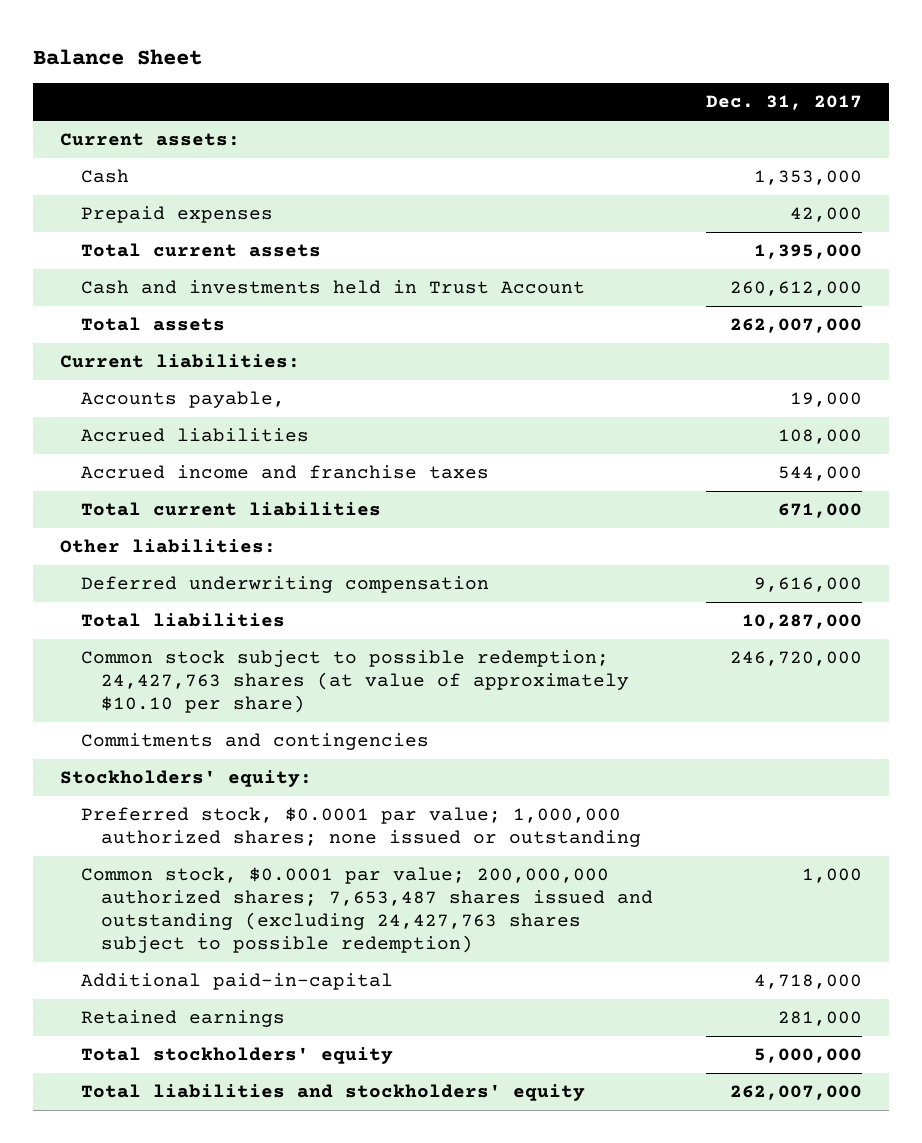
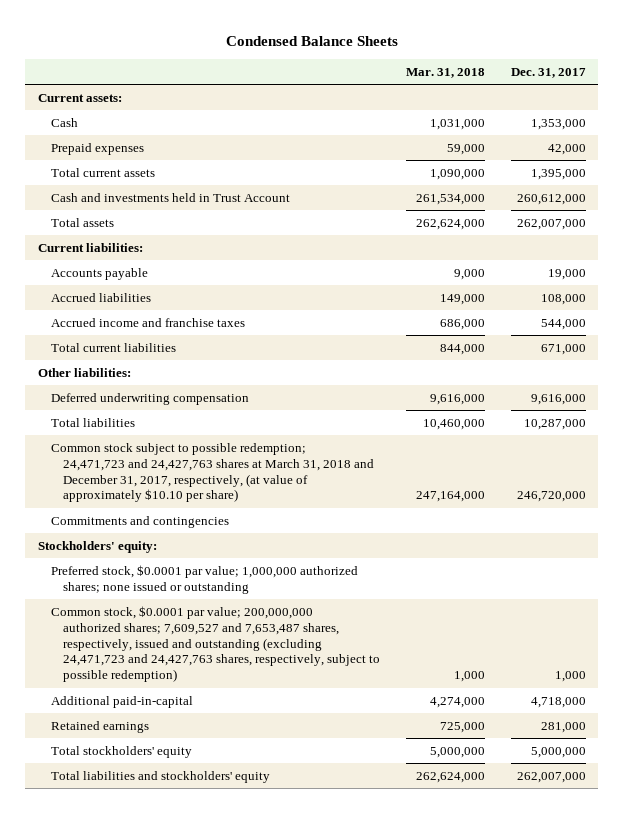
- Balance Sheet
+ Condensed Balance Sheets
- | Dec. 31, 2017
+ | Mar. 31, 2018 | Dec. 31, 2017
- Accounts payable, | 19,000
+ Accounts payable | 9,000 | 19,000
- Common stock subject to possible redemption; 24,427,763 shares (at value of approximately $10.10 per share) | 246,720,000
+ Common stock subject to possible redemption; 24,471,723 and 24,427,763 shares at March 31, 2018 and December 31, 2017, respectively, (at value of approximately $10.10 per share) | 247,164,000 | 246,720,000
- Common stock, $0.0001 par value; 200,000,000 authorized shares; 7,653,487 shares issued and outstanding (excluding 24,427,763 shares subject to possible redemption) | 1,000
+ Common stock, $0.0001 par value; 200,000,000 authorized shares; 7,609,527 and 7,653,487 shares, respectively, issued and outstanding (excluding 24,471,723 and 24,427,763 shares, respectively, subject to possible redemption) | 1,000 | 1,000

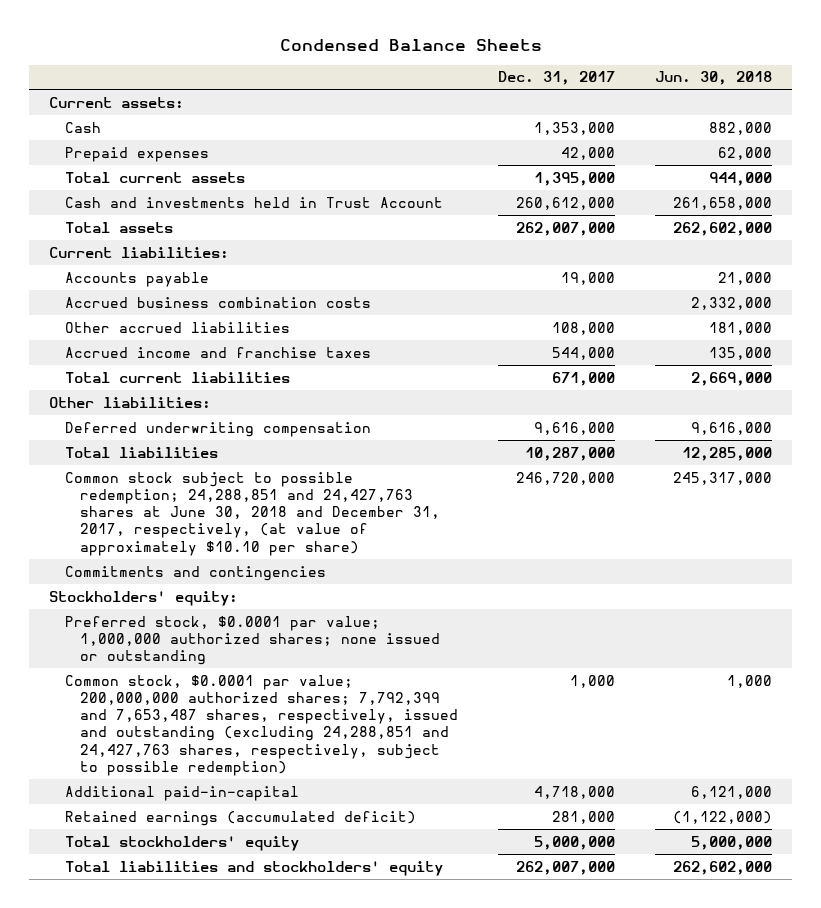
- | Mar. 31, 2018 | Dec. 31, 2017
+ | Dec. 31, 2017 | Jun. 30, 2018
- Accrued liabilities | 149,000 | 108,000
+ Accrued business combination costs | | 2,332,000
+ Other accrued liabilities | 108,000 | 181,000
- Common stock subject to possible redemption; 24,471,723 and 24,427,763 shares at March 31, 2018 and December 31, 2017, respectively, (at value of approximately $10.10 per share) | 247,164,000 | 246,720,000
+ Common stock subject to possible redemption; 24,288,851 and 24,427,763 shares at June 30, 2018 and December 31, 2017, respectively, (at value of approximately $10.10 per share) | 246,720,000 | 245,317,000
- Common stock, $0.0001 par value; 200,000,000 authorized shares; 7,609,527 and 7,653,487 shares, respectively, issued and outstanding (excluding 24,471,723 and 24,427,763 shares, respectively, subject to possible redemption) | 1,000 | 1,000
+ Common stock, $0.0001 par value; 200,000,000 authorized shares; 7,792,399 and 7,653,487 shares, respectively, issued and outstanding (excluding 24,288,851 and 24,427,763 shares, respectively, subject to possible redemption) | 1,000 | 1,000
- Retained earnings | 725,000 | 281,000
+ Retained earnings (accumulated deficit) | 281,000 | (1,122,000)

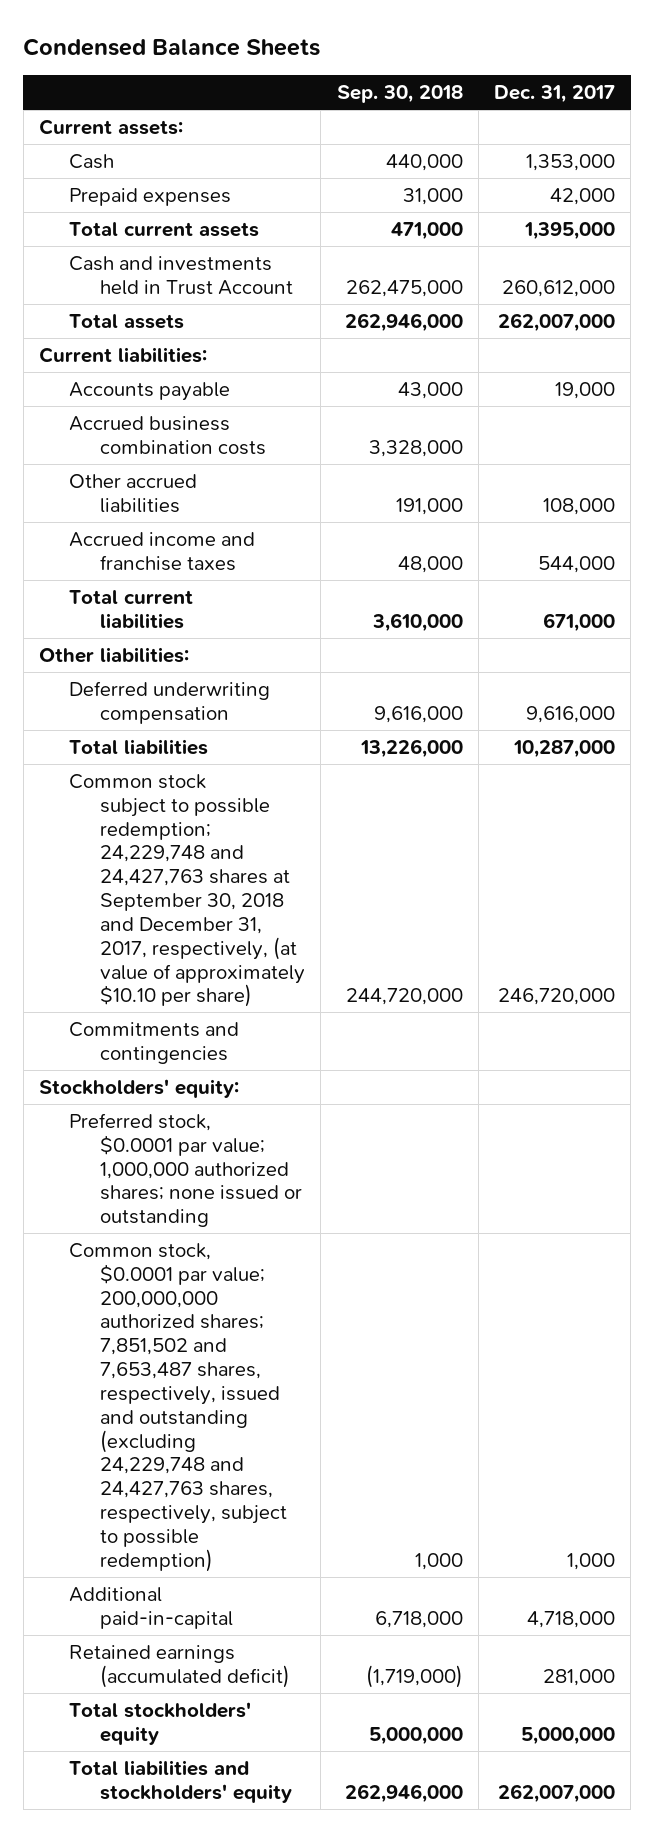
- | Dec. 31, 2017 | Jun. 30, 2018
+ | Sep. 30, 2018 | Dec. 31, 2017
- Common stock subject to possible redemption; 24,288,851 and 24,427,763 shares at June 30, 2018 and December 31, 2017, respectively, (at value of approximately $10.10 per share) | 246,720,000 | 245,317,000
+ Common stock subject to possible redemption; 24,229,748 and 24,427,763 shares at September 30, 2018 and December 31, 2017, respectively, (at value of approximately $10.10 per share) | 244,720,000 | 246,720,000
- Common stock, $0.0001 par value; 200,000,000 authorized shares; 7,792,399 and 7,653,487 shares, respectively, issued and outstanding (excluding 24,288,851 and 24,427,763 shares, respectively, subject to possible redemption) | 1,000 | 1,000
+ Common stock, $0.0001 par value; 200,000,000 authorized shares; 7,851,502 and 7,653,487 shares, respectively, issued and outstanding (excluding 24,229,748 and 24,427,763 shares, respectively, subject to possible redemption) | 1,000 | 1,000

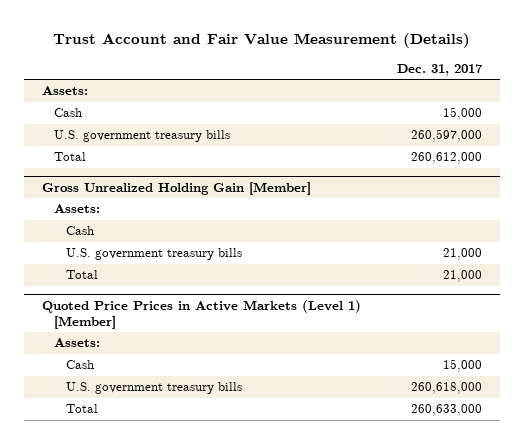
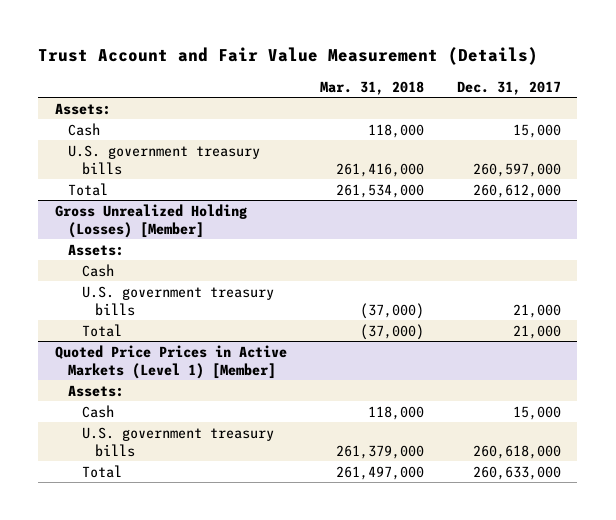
- | Dec. 31, 2017
+ | Mar. 31, 2018 | Dec. 31, 2017
- Gross Unrealized Holding Gain [Member]
+ Gross Unrealized Holding (Losses) [Member]

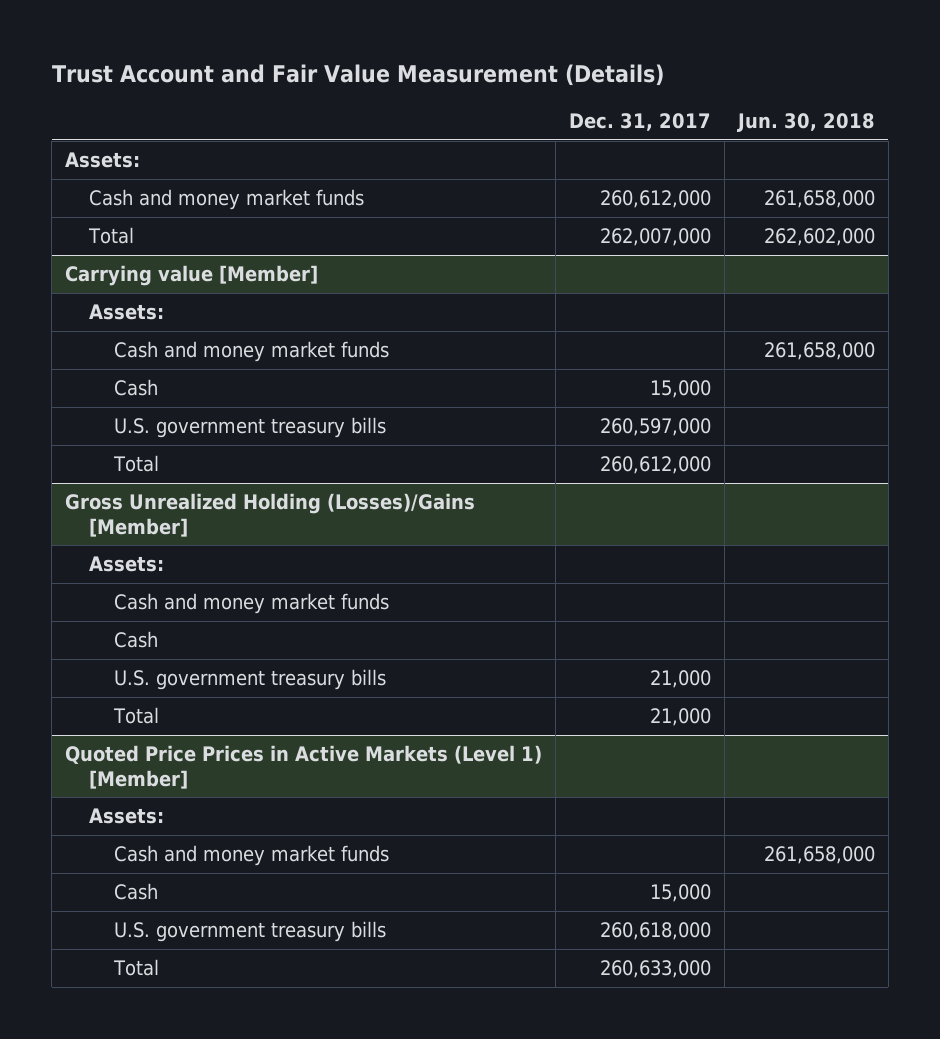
- | Mar. 31, 2018 | Dec. 31, 2017
+ | Dec. 31, 2017 | Jun. 30, 2018
+ Cash and money market funds | 260,612,000 | 261,658,000
+ Total | 262,007,000 | 262,602,000
+ Carrying value [Member]
+ Assets:
+ Cash and money market funds | | 261,658,000
- Gross Unrealized Holding (Losses) [Member]
+ Gross Unrealized Holding (Losses)/Gains [Member]
+ Cash and money market funds
@ Quoted Price Prices in Active Markets (Level 1) [Member]
+ Cash and money market funds | | 261,658,000

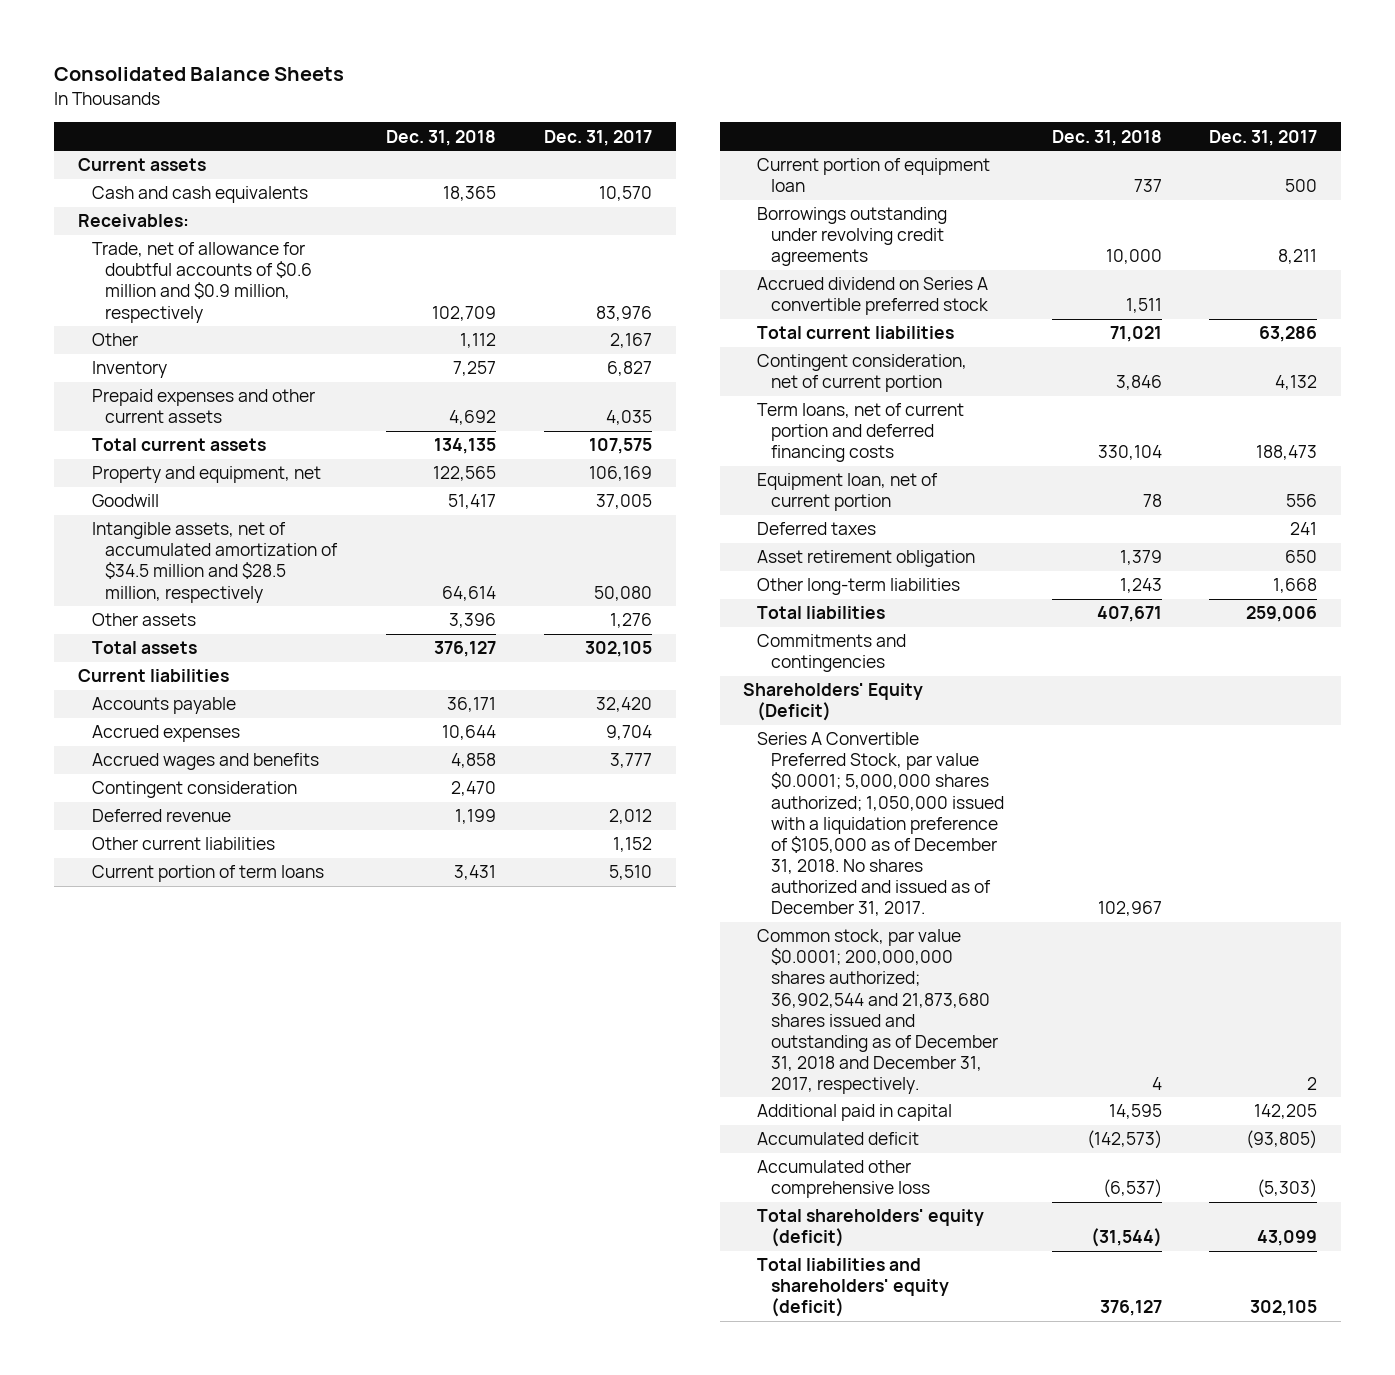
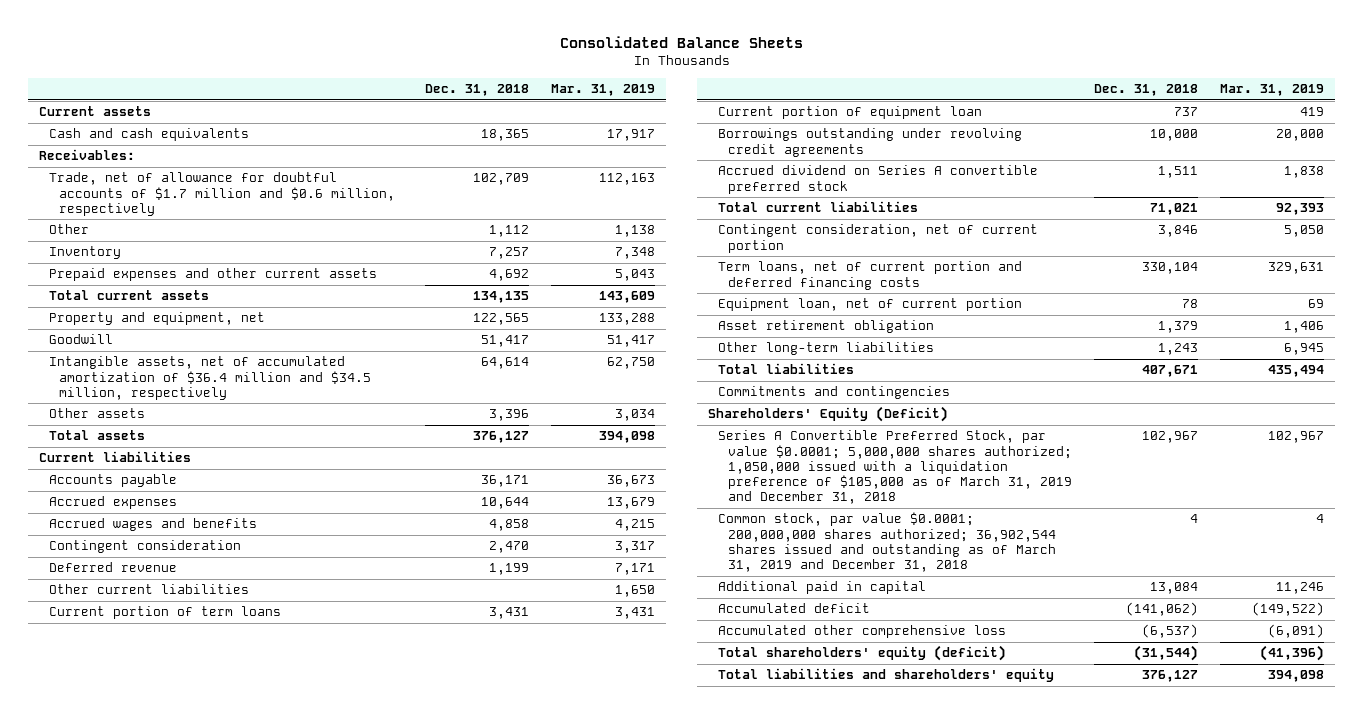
- | Dec. 31, 2018 | Dec. 31, 2017
+ | Dec. 31, 2018 | Mar. 31, 2019
- Trade, net of allowance for doubtful accounts of $0.6 million and $0.9 million, respectively | 102,709 | 83,976
+ Trade, net of allowance for doubtful accounts of $1.7 million and $0.6 million, respectively | 102,709 | 112,163
- Intangible assets, net of accumulated amortization of $34.5 million and $28.5 million, respectively | 64,614 | 50,080
+ Intangible assets, net of accumulated amortization of $36.4 million and $34.5 million, respectively | 64,614 | 62,750
- Deferred taxes | | 241
- Series A Convertible Preferred Stock, par value $0.0001; 5,000,000 shares authorized; 1,050,000 issued with a liquidation preference of $105,000 as of December 31, 2018. No shares authorized and issued as of December 31, 2017. | 102,967 |
- Common stock, par value $0.0001; 200,000,000 shares authorized; 36,902,544 and 21,873,680 shares issued and outstanding as of December 31, 2018 and December 31, 2017, respectively. | 4 | 2
- Additional paid in capital | 14,595 | 142,205
- Accumulated deficit | (142,573) | (93,805)
+ Series A Convertible Preferred Stock, par value $0.0001; 5,000,000 shares authorized; 1,050,000 issued with a liquidation preference of $105,000 as of March 31, 2019 and December 31, 2018 | 102,967 | 102,967
+ Common stock, par value $0.0001; 200,000,000 shares authorized; 36,902,544 shares issued and outstanding as of March 31, 2019 and December 31, 2018 | 4 | 4
+ Additional paid in capital | 13,084 | 11,246
+ Accumulated deficit | (141,062) | (149,522)
- Total liabilities and shareholders' equity (deficit) | 376,127 | 302,105
+ Total liabilities and shareholders' equity | 376,127 | 394,098

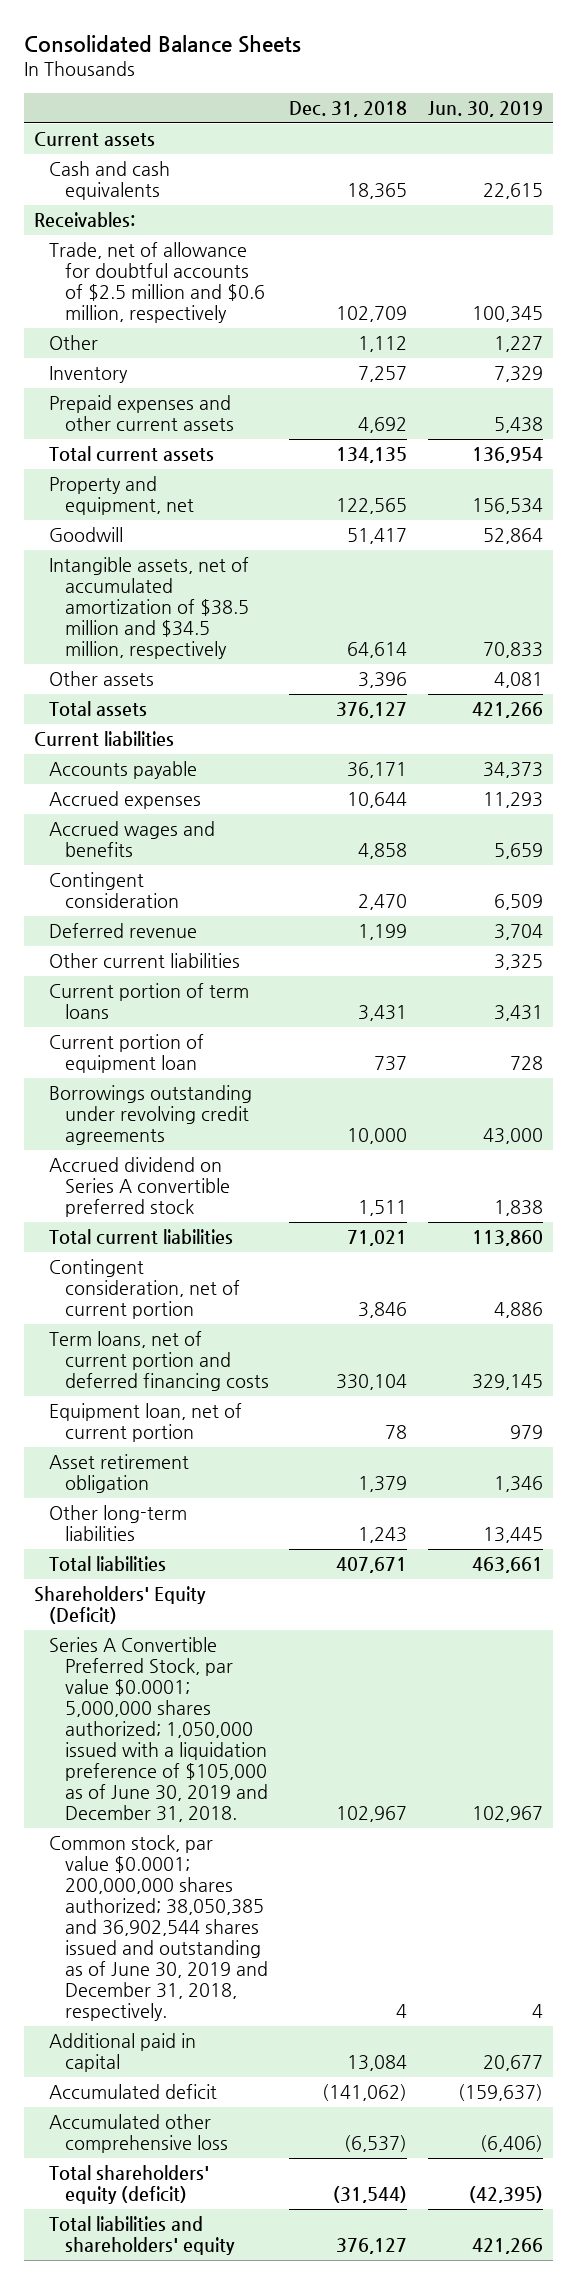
- | Dec. 31, 2018 | Mar. 31, 2019
+ | Dec. 31, 2018 | Jun. 30, 2019
- Trade, net of allowance for doubtful accounts of $1.7 million and $0.6 million, respectively | 102,709 | 112,163
+ Trade, net of allowance for doubtful accounts of $2.5 million and $0.6 million, respectively | 102,709 | 100,345
- Intangible assets, net of accumulated amortization of $36.4 million and $34.5 million, respectively | 64,614 | 62,750
+ Intangible assets, net of accumulated amortization of $38.5 million and $34.5 million, respectively | 64,614 | 70,833
- Commitments and contingencies
- Series A Convertible Preferred Stock, par value $0.0001; 5,000,000 shares authorized; 1,050,000 issued with a liquidation preference of $105,000 as of March 31, 2019 and December 31, 2018 | 102,967 | 102,967
- Common stock, par value $0.0001; 200,000,000 shares authorized; 36,902,544 shares issued and outstanding as of March 31, 2019 and December 31, 2018 | 4 | 4
+ Series A Convertible Preferred Stock, par value $0.0001; 5,000,000 shares authorized; 1,050,000 issued with a liquidation preference of $105,000 as of June 30, 2019 and December 31, 2018. | 102,967 | 102,967
+ Common stock, par value $0.0001; 200,000,000 shares authorized; 38,050,385 and 36,902,544 shares issued and outstanding as of June 30, 2019 and December 31, 2018, respectively. | 4 | 4

